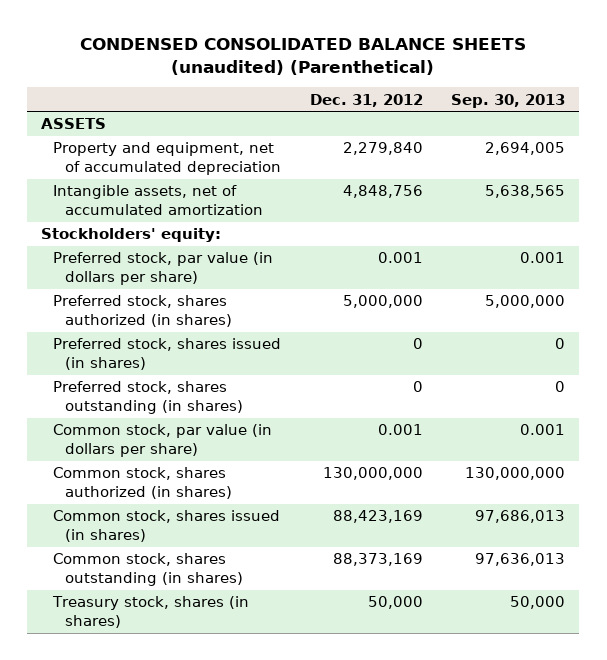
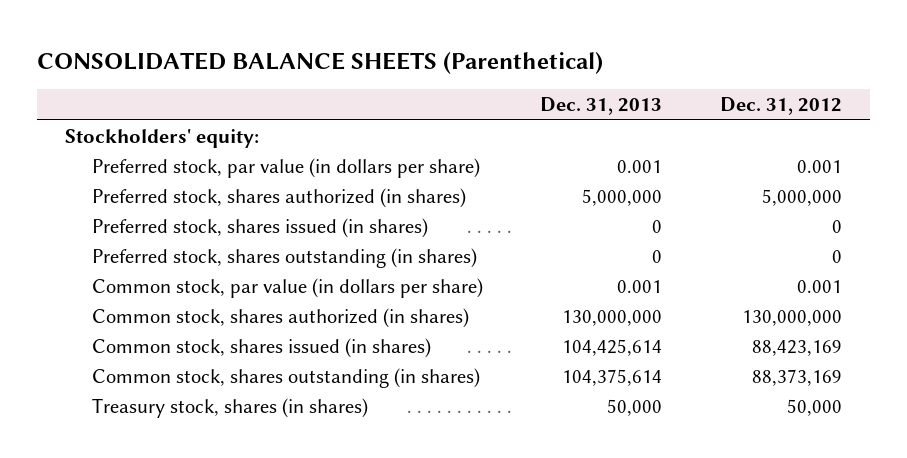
- CONDENSED CONSOLIDATED BALANCE SHEETS (unaudited) (Parenthetical)
+ CONSOLIDATED BALANCE SHEETS (Parenthetical)
- | Dec. 31, 2012 | Sep. 30, 2013
+ | Dec. 31, 2013 | Dec. 31, 2012
- ASSETS
- Property and equipment, net of accumulated depreciation | 2,279,840 | 2,694,005
- Intangible assets, net of accumulated amortization | 4,848,756 | 5,638,565

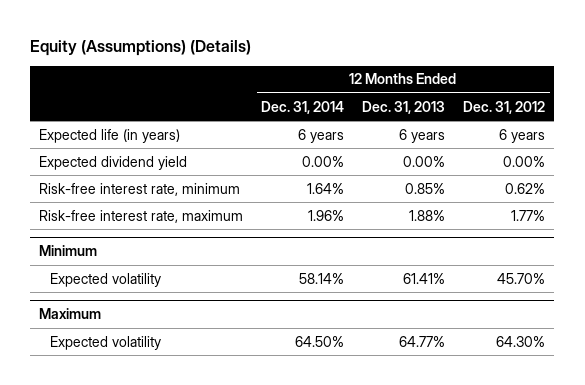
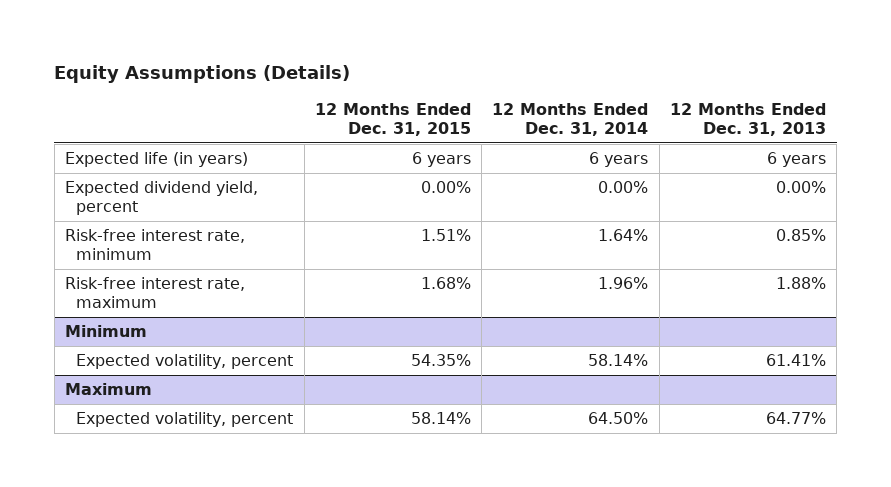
- Equity (Assumptions) (Details)
+ Equity Assumptions (Details)
- | 12 Months Ended Dec. 31, 2014 | 12 Months Ended Dec. 31, 2013 | 12 Months Ended Dec. 31, 2012
+ | 12 Months Ended Dec. 31, 2015 | 12 Months Ended Dec. 31, 2014 | 12 Months Ended Dec. 31, 2013
- Expected dividend yield | 0.00% | 0.00% | 0.00%
+ Expected dividend yield, percent | 0.00% | 0.00% | 0.00%
@ Minimum
- Expected volatility | 58.14% | 61.41% | 45.70%
+ Expected volatility, percent | 54.35% | 58.14% | 61.41%
@ Maximum
- Expected volatility | 64.50% | 64.77% | 64.30%
+ Expected volatility, percent | 58.14% | 64.50% | 64.77%

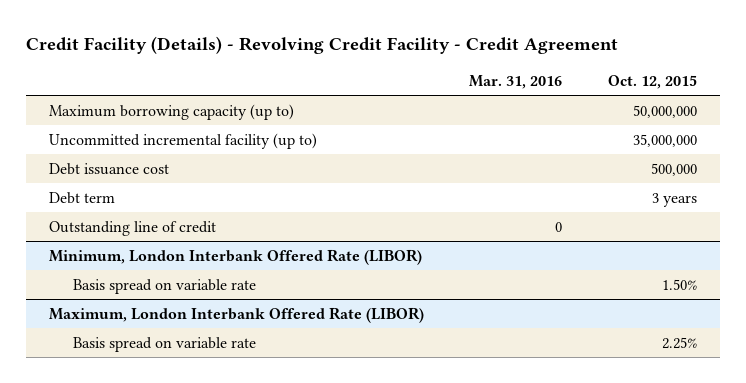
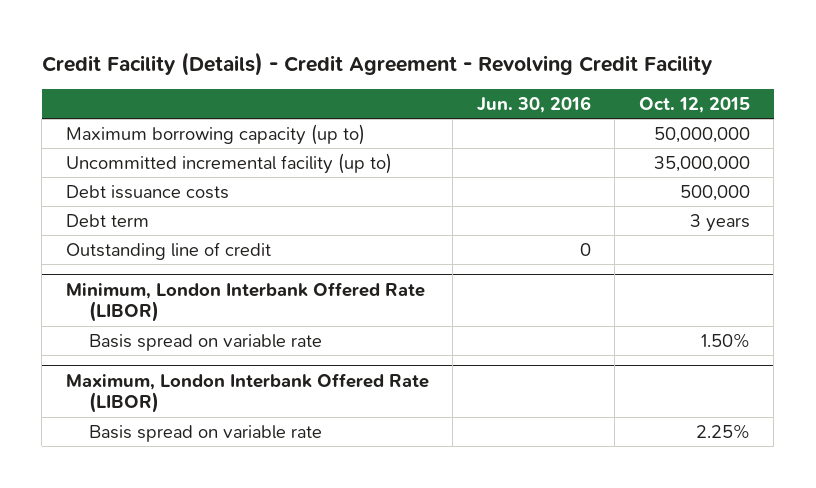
- Credit Facility (Details) - Revolving Credit Facility - Credit Agreement
+ Credit Facility (Details) - Credit Agreement - Revolving Credit Facility
- | Mar. 31, 2016 | Oct. 12, 2015
+ | Jun. 30, 2016 | Oct. 12, 2015
- Debt issuance cost | | 500,000
+ Debt issuance costs | | 500,000

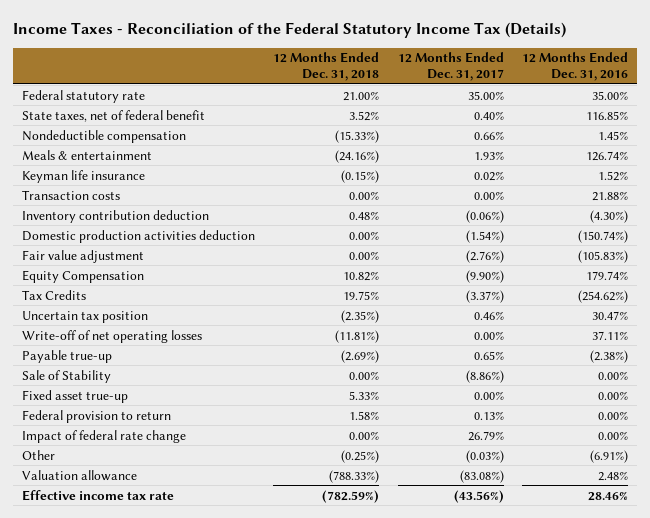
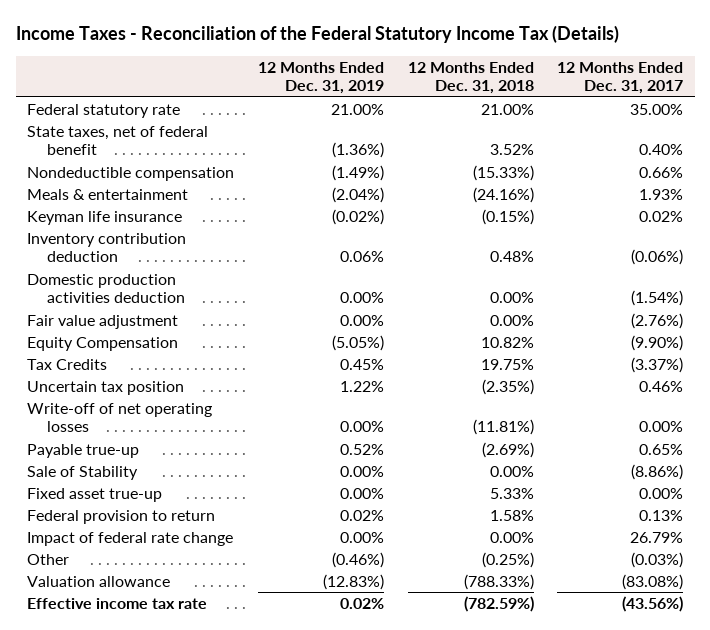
- | 12 Months Ended Dec. 31, 2018 | 12 Months Ended Dec. 31, 2017 | 12 Months Ended Dec. 31, 2016
+ | 12 Months Ended Dec. 31, 2019 | 12 Months Ended Dec. 31, 2018 | 12 Months Ended Dec. 31, 2017
- Transaction costs | 0.00% | 0.00% | 21.88%

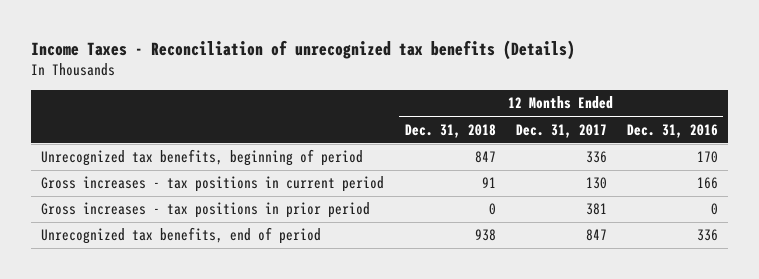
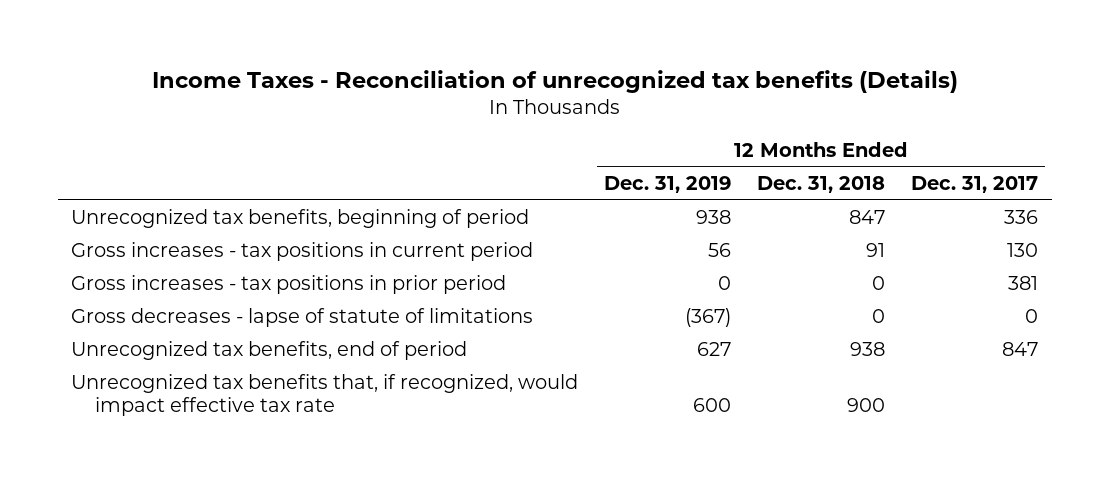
- | 12 Months Ended Dec. 31, 2018 | 12 Months Ended Dec. 31, 2017 | 12 Months Ended Dec. 31, 2016
+ | 12 Months Ended Dec. 31, 2019 | 12 Months Ended Dec. 31, 2018 | 12 Months Ended Dec. 31, 2017
+ Gross decreases - lapse of statute of limitations | (367) | 0 | 0
+ Unrecognized tax benefits that, if recognized, would impact effective tax rate | 600 | 900 |

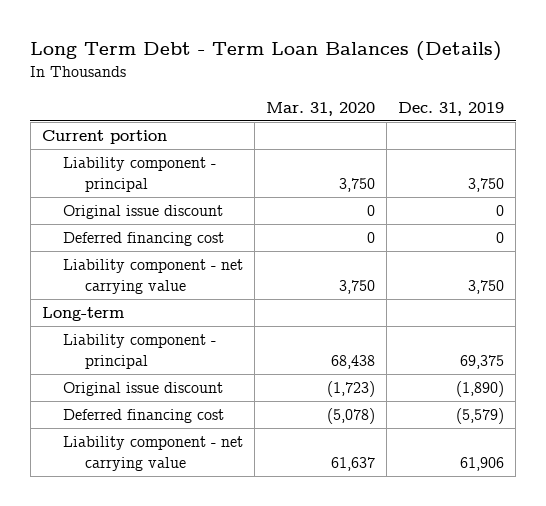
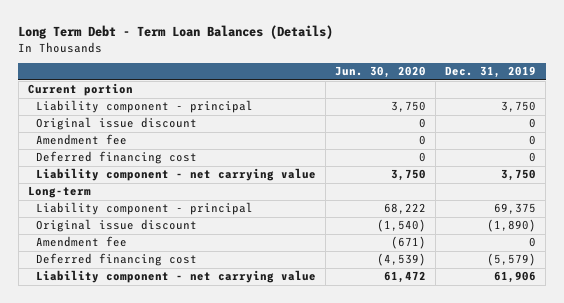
- | Mar. 31, 2020 | Dec. 31, 2019
+ | Jun. 30, 2020 | Dec. 31, 2019
+ Amendment fee | 0 | 0
+ Amendment fee | (671) | 0

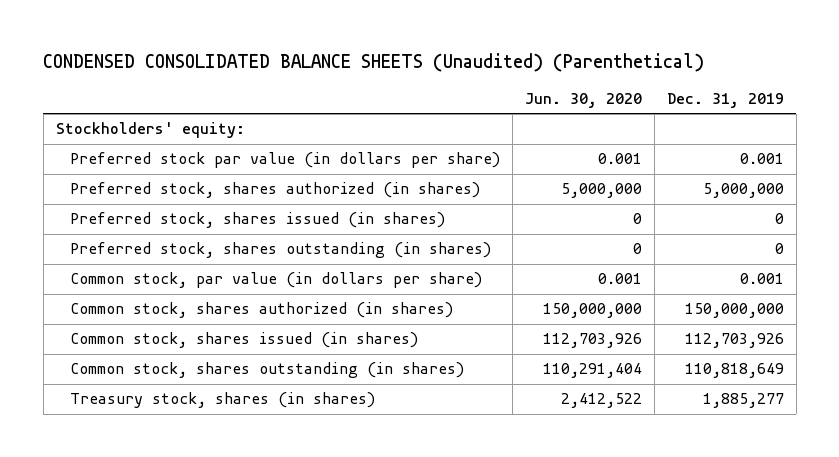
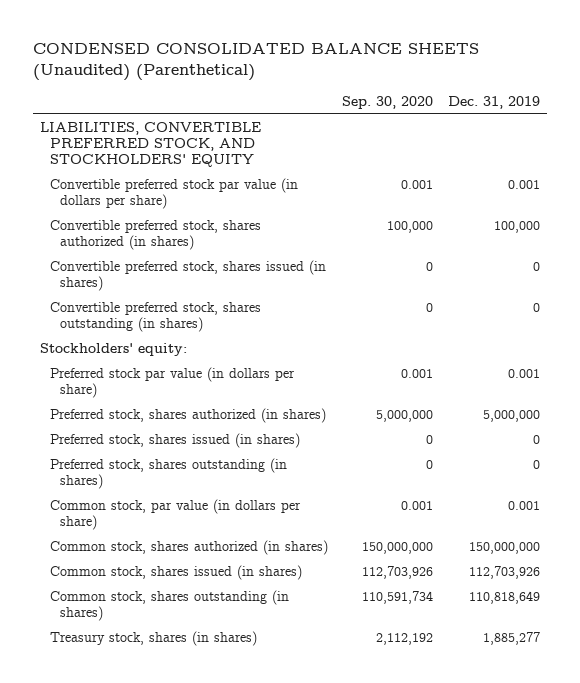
- | Jun. 30, 2020 | Dec. 31, 2019
+ | Sep. 30, 2020 | Dec. 31, 2019
+ LIABILITIES, CONVERTIBLE PREFERRED STOCK, AND STOCKHOLDERS' EQUITY
+ Convertible preferred stock par value (in dollars per share) | 0.001 | 0.001
+ Convertible preferred stock, shares authorized (in shares) | 100,000 | 100,000
+ Convertible preferred stock, shares issued (in shares) | 0 | 0
+ Convertible preferred stock, shares outstanding (in shares) | 0 | 0

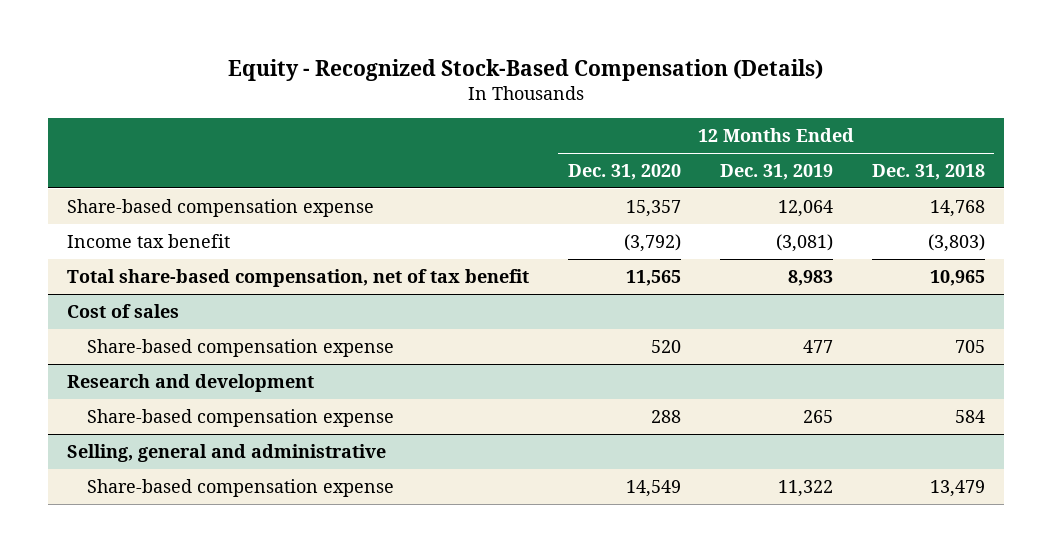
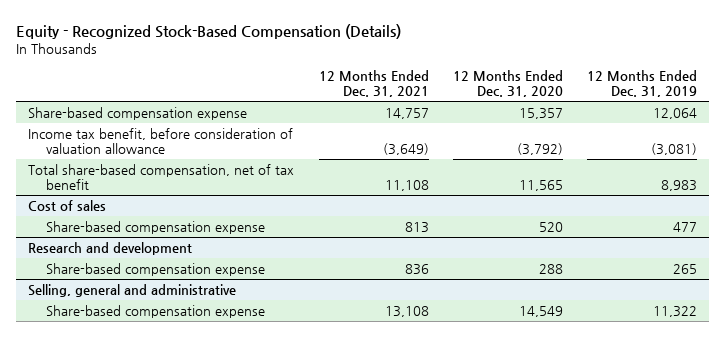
- | 12 Months Ended Dec. 31, 2020 | 12 Months Ended Dec. 31, 2019 | 12 Months Ended Dec. 31, 2018
+ | 12 Months Ended Dec. 31, 2021 | 12 Months Ended Dec. 31, 2020 | 12 Months Ended Dec. 31, 2019
- Income tax benefit | (3,792) | (3,081) | (3,803)
+ Income tax benefit, before consideration of valuation allowance | (3,649) | (3,792) | (3,081)

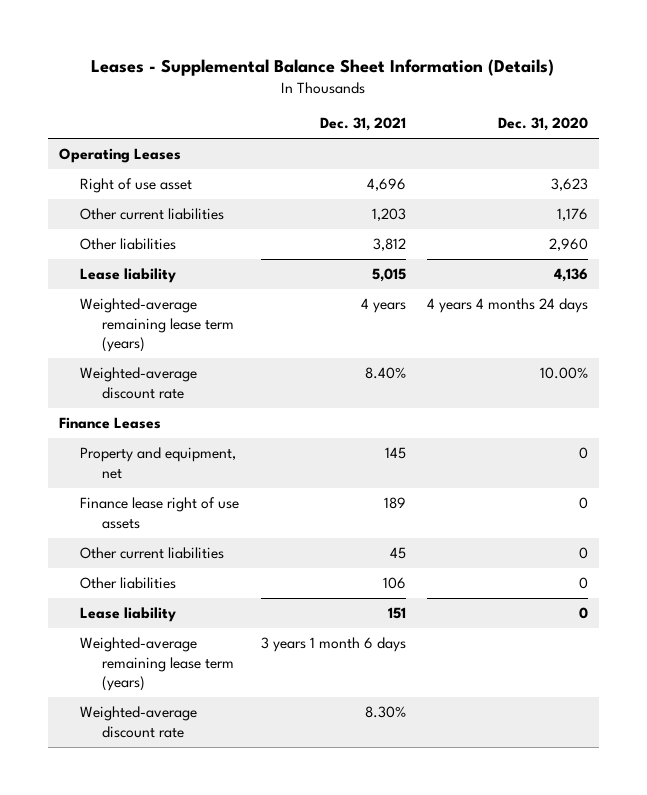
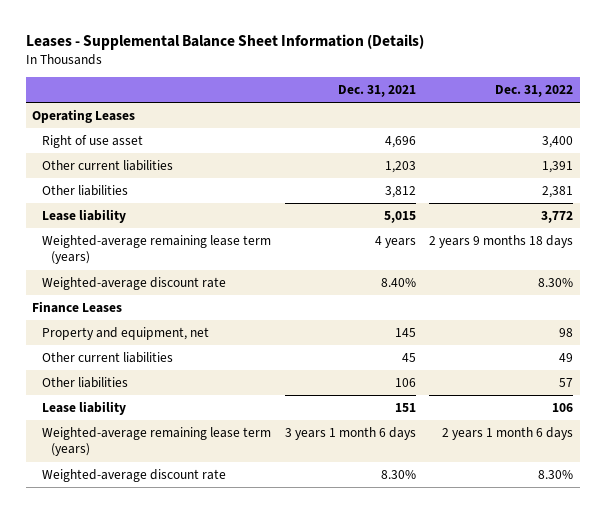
- | Dec. 31, 2021 | Dec. 31, 2020
+ | Dec. 31, 2021 | Dec. 31, 2022
- Finance lease right of use assets | 189 | 0

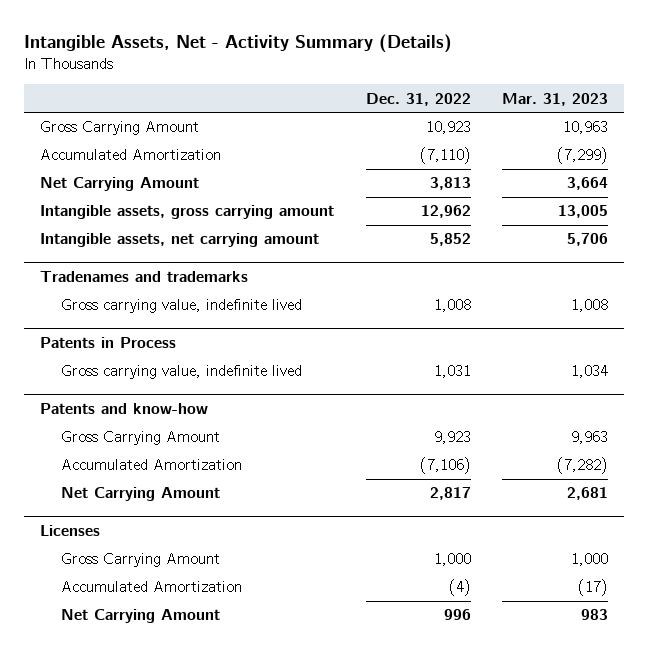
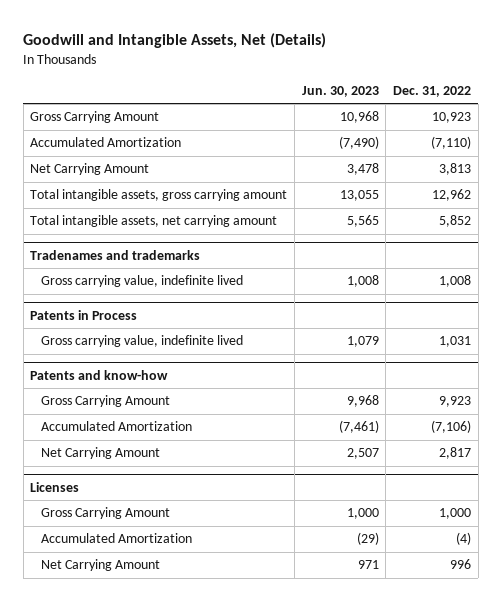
- Intangible Assets, Net - Activity Summary (Details)
+ Goodwill and Intangible Assets, Net (Details)
- | Dec. 31, 2022 | Mar. 31, 2023
+ | Jun. 30, 2023 | Dec. 31, 2022
- Intangible assets, gross carrying amount | 12,962 | 13,005
- Intangible assets, net carrying amount | 5,852 | 5,706
+ Total intangible assets, gross carrying amount | 13,055 | 12,962
+ Total intangible assets, net carrying amount | 5,565 | 5,852

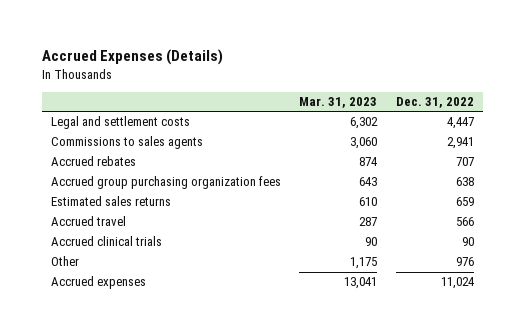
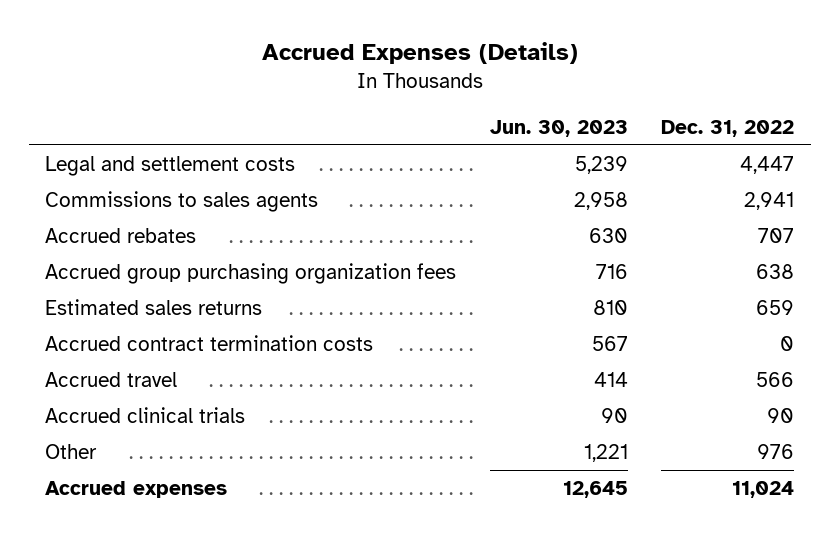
- | Mar. 31, 2023 | Dec. 31, 2022
+ | Jun. 30, 2023 | Dec. 31, 2022
+ Accrued contract termination costs | 567 | 0

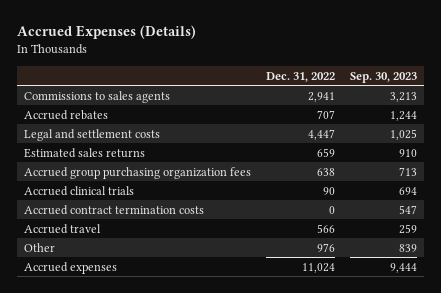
- | Jun. 30, 2023 | Dec. 31, 2022
+ | Dec. 31, 2022 | Sep. 30, 2023
moved down: Legal and settlement costs | 4,447 | 1,025
moved down: Accrued group purchasing organization fees | 638 | 713
moved up: Accrued clinical trials | 90 | 694

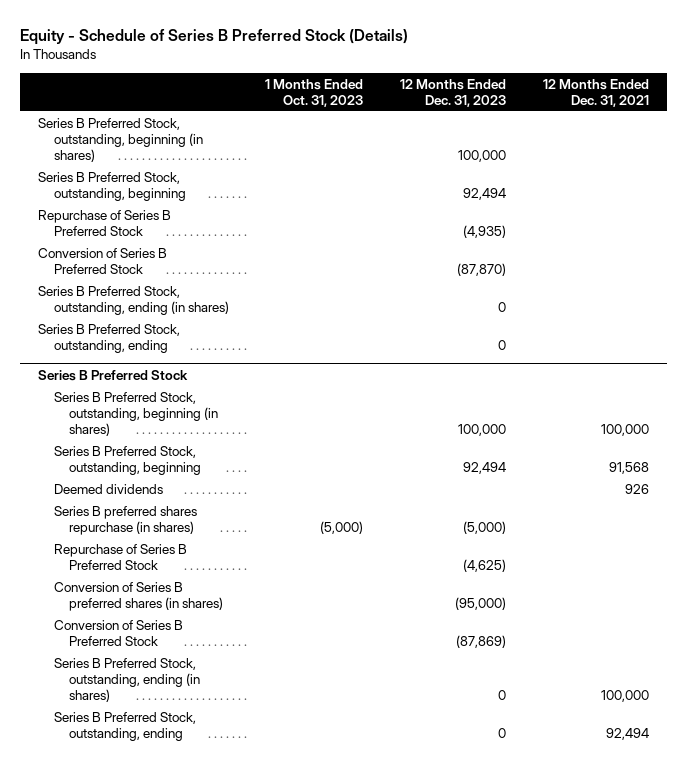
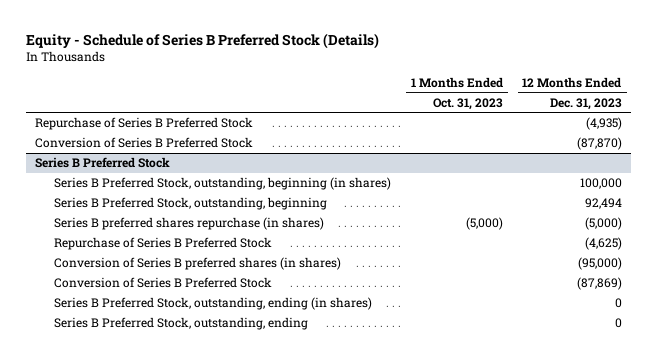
- | 1 Months Ended Oct. 31, 2023 | 12 Months Ended Dec. 31, 2023 | 12 Months Ended Dec. 31, 2021
+ | 1 Months Ended Oct. 31, 2023 | 12 Months Ended Dec. 31, 2023
- Series B Preferred Stock, outstanding, beginning (in shares) | | 100,000 |
- Series B Preferred Stock, outstanding, beginning | | 92,494 |
- Series B Preferred Stock, outstanding, ending (in shares) | | 0 |
- Series B Preferred Stock, outstanding, ending | | 0 |
@ Series B Preferred Stock
- Deemed dividends | | | 926

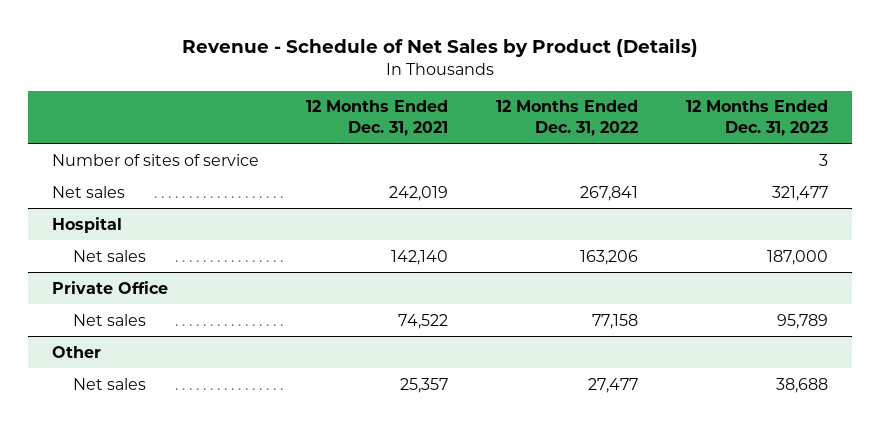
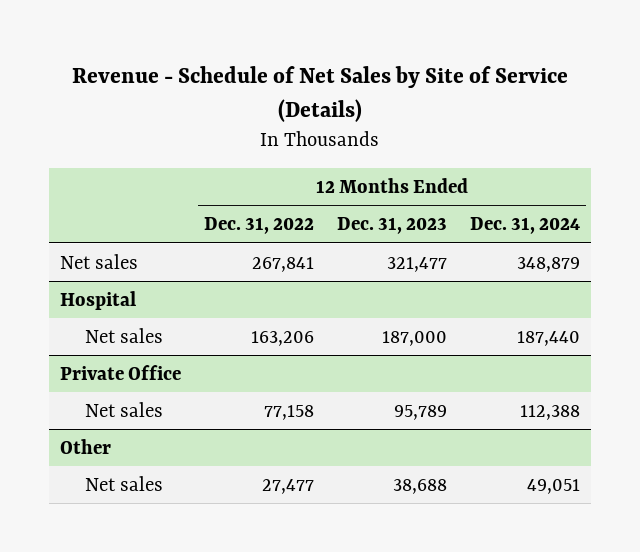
- Revenue - Schedule of Net Sales by Product (Details)
+ Revenue - Schedule of Net Sales by Site of Service (Details)
- | 12 Months Ended Dec. 31, 2021 | 12 Months Ended Dec. 31, 2022 | 12 Months Ended Dec. 31, 2023
+ | 12 Months Ended Dec. 31, 2022 | 12 Months Ended Dec. 31, 2023 | 12 Months Ended Dec. 31, 2024
- Number of sites of service | | | 3

